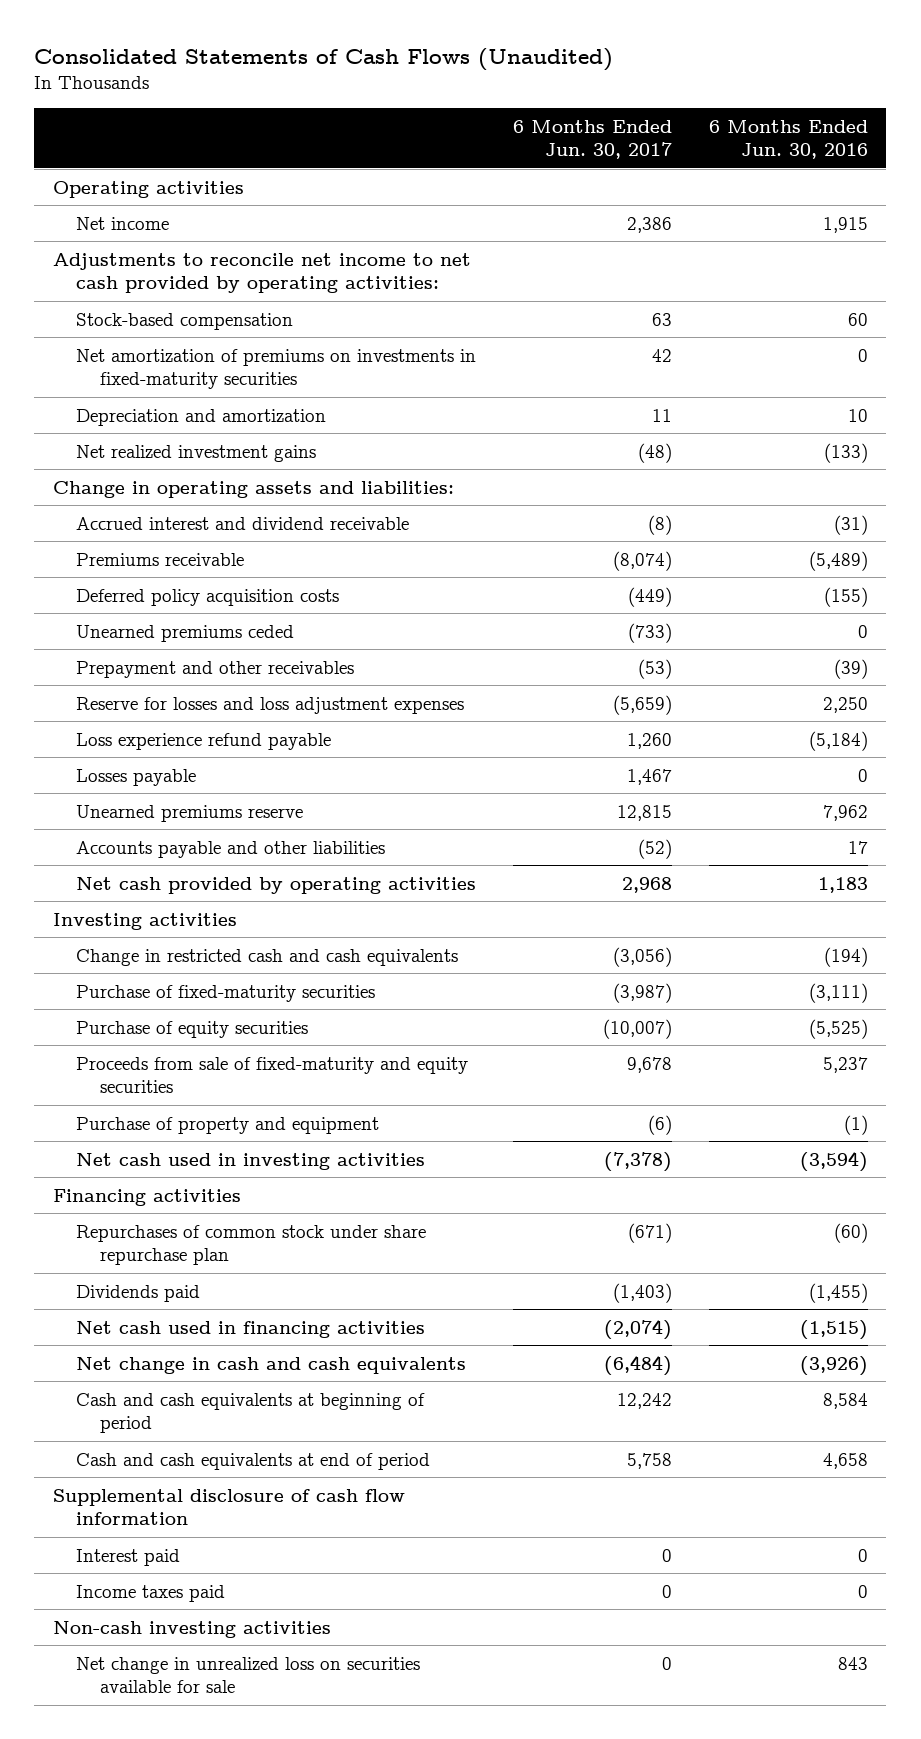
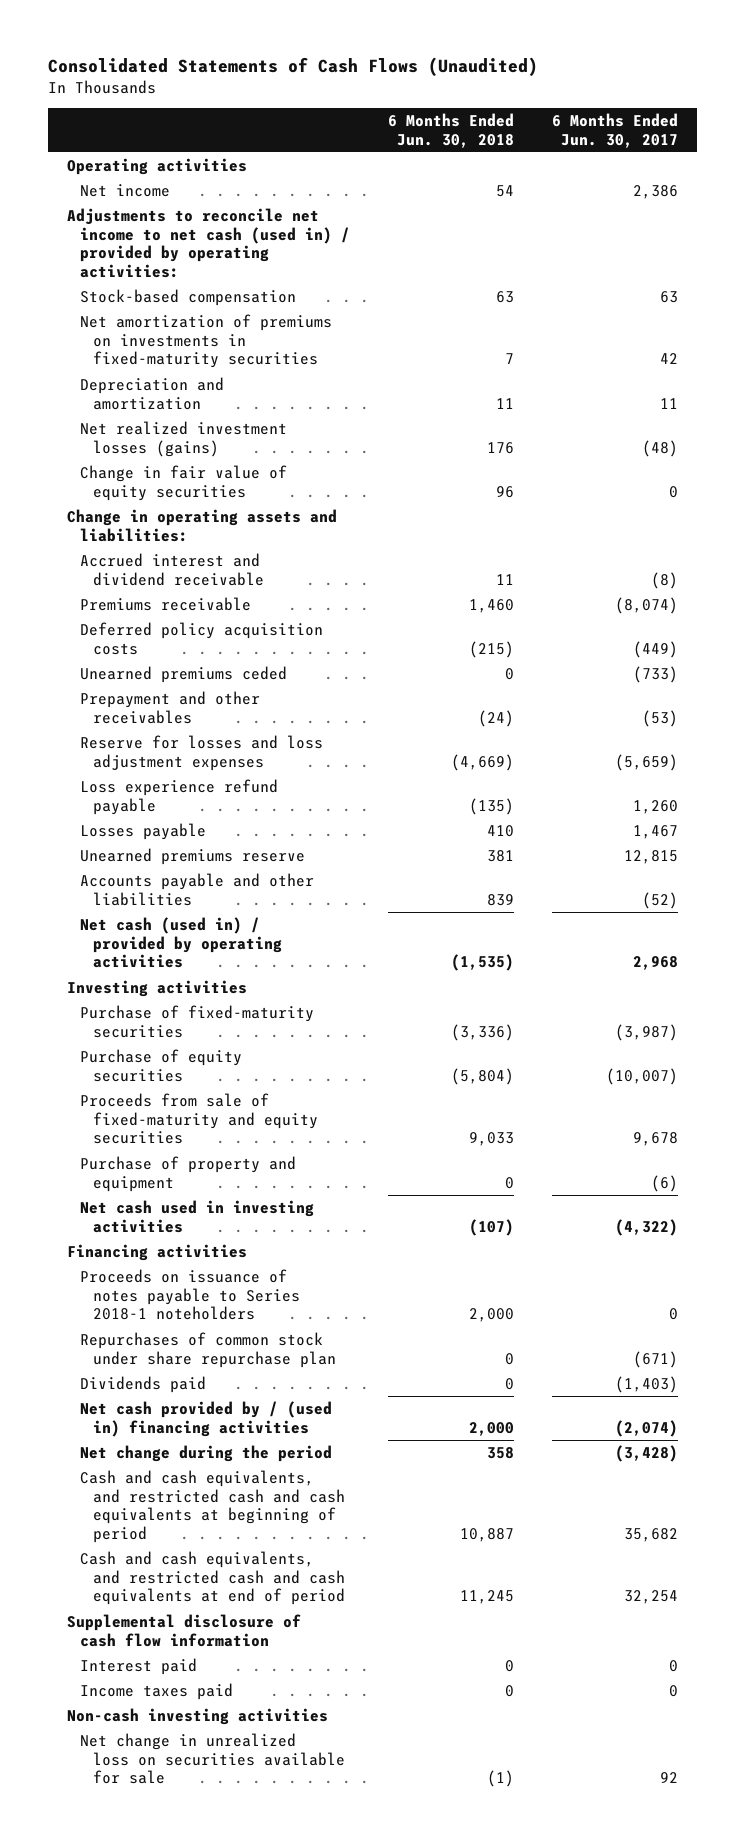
- | 6 Months Ended Jun. 30, 2017 | 6 Months Ended Jun. 30, 2016
+ | 6 Months Ended Jun. 30, 2018 | 6 Months Ended Jun. 30, 2017
- Adjustments to reconcile net income to net cash provided by operating activities:
+ Adjustments to reconcile net income to net cash (used in) / provided by operating activities:
- Net realized investment gains | (48) | (133)
+ Net realized investment losses (gains) | 176 | (48)
+ Change in fair value of equity securities | 96 | 0
- Net cash provided by operating activities | 2,968 | 1,183
+ Net cash (used in) / provided by operating activities | (1,535) | 2,968
- Change in restricted cash and cash equivalents | (3,056) | (194)
- Net cash used in investing activities | (7,378) | (3,594)
+ Net cash used in investing activities | (107) | (4,322)
+ Proceeds on issuance of notes payable to Series 2018-1 noteholders | 2,000 | 0
- Net cash used in financing activities | (2,074) | (1,515)
- Net change in cash and cash equivalents | (6,484) | (3,926)
- Cash and cash equivalents at beginning of period | 12,242 | 8,584
- Cash and cash equivalents at end of period | 5,758 | 4,658
+ Net cash provided by / (used in) financing activities | 2,000 | (2,074)
+ Net change during the period | 358 | (3,428)
+ Cash and cash equivalents, and restricted cash and cash equivalents at beginning of period | 10,887 | 35,682
+ Cash and cash equivalents, and restricted cash and cash equivalents at end of period | 11,245 | 32,254
- Net change in unrealized loss on securities available for sale | 0 | 843
+ Net change in unrealized loss on securities available for sale | (1) | 92

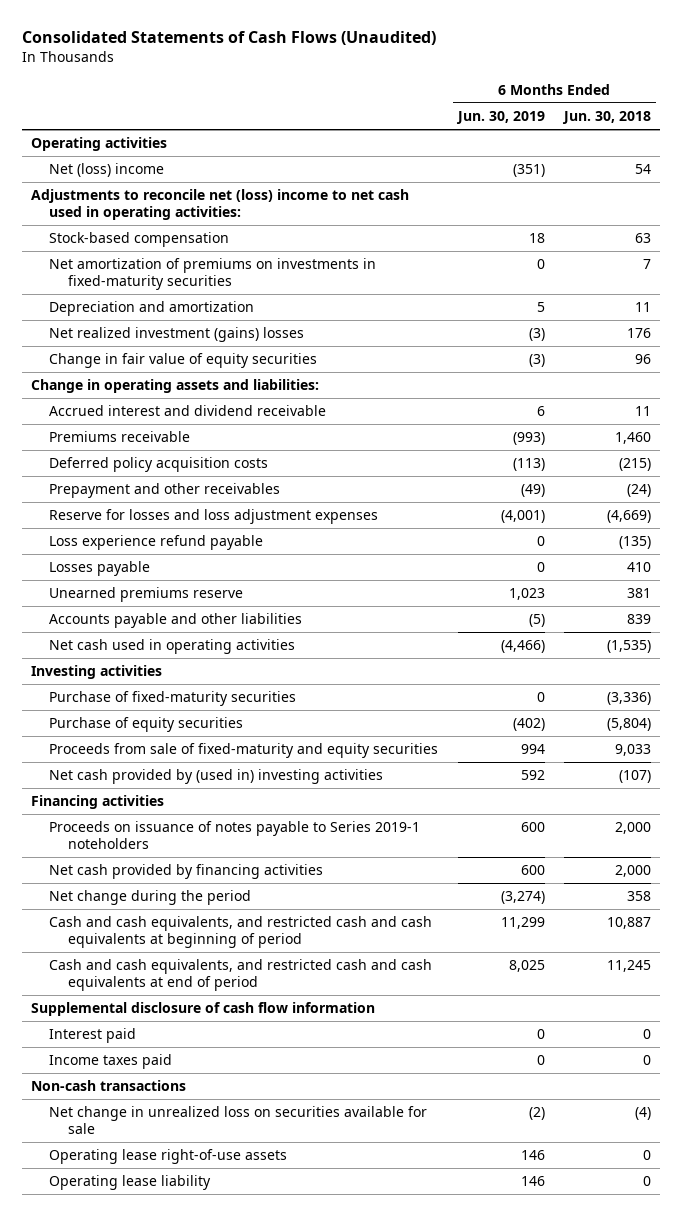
- | 6 Months Ended Jun. 30, 2018 | 6 Months Ended Jun. 30, 2017
+ | 6 Months Ended Jun. 30, 2019 | 6 Months Ended Jun. 30, 2018
- Net income | 54 | 2,386
- Adjustments to reconcile net income to net cash (used in) / provided by operating activities:
+ Net (loss) income | (351) | 54
+ Adjustments to reconcile net (loss) income to net cash used in operating activities:
- Net realized investment losses (gains) | 176 | (48)
+ Net realized investment (gains) losses | (3) | 176
- Unearned premiums ceded | 0 | (733)
- Net cash (used in) / provided by operating activities | (1,535) | 2,968
+ Net cash used in operating activities | (4,466) | (1,535)
- Purchase of property and equipment | 0 | (6)
- Net cash used in investing activities | (107) | (4,322)
+ Net cash provided by (used in) investing activities | 592 | (107)
- Proceeds on issuance of notes payable to Series 2018-1 noteholders | 2,000 | 0
- Repurchases of common stock under share repurchase plan | 0 | (671)
- Dividends paid | 0 | (1,403)
- Net cash provided by / (used in) financing activities | 2,000 | (2,074)
+ Proceeds on issuance of notes payable to Series 2019-1 noteholders | 600 | 2,000
+ Net cash provided by financing activities | 600 | 2,000
- Non-cash investing activities
- Net change in unrealized loss on securities available for sale | (1) | 92
+ Non-cash transactions
+ Net change in unrealized loss on securities available for sale | (2) | (4)
+ Operating lease right-of-use assets | 146 | 0
+ Operating lease liability | 146 | 0

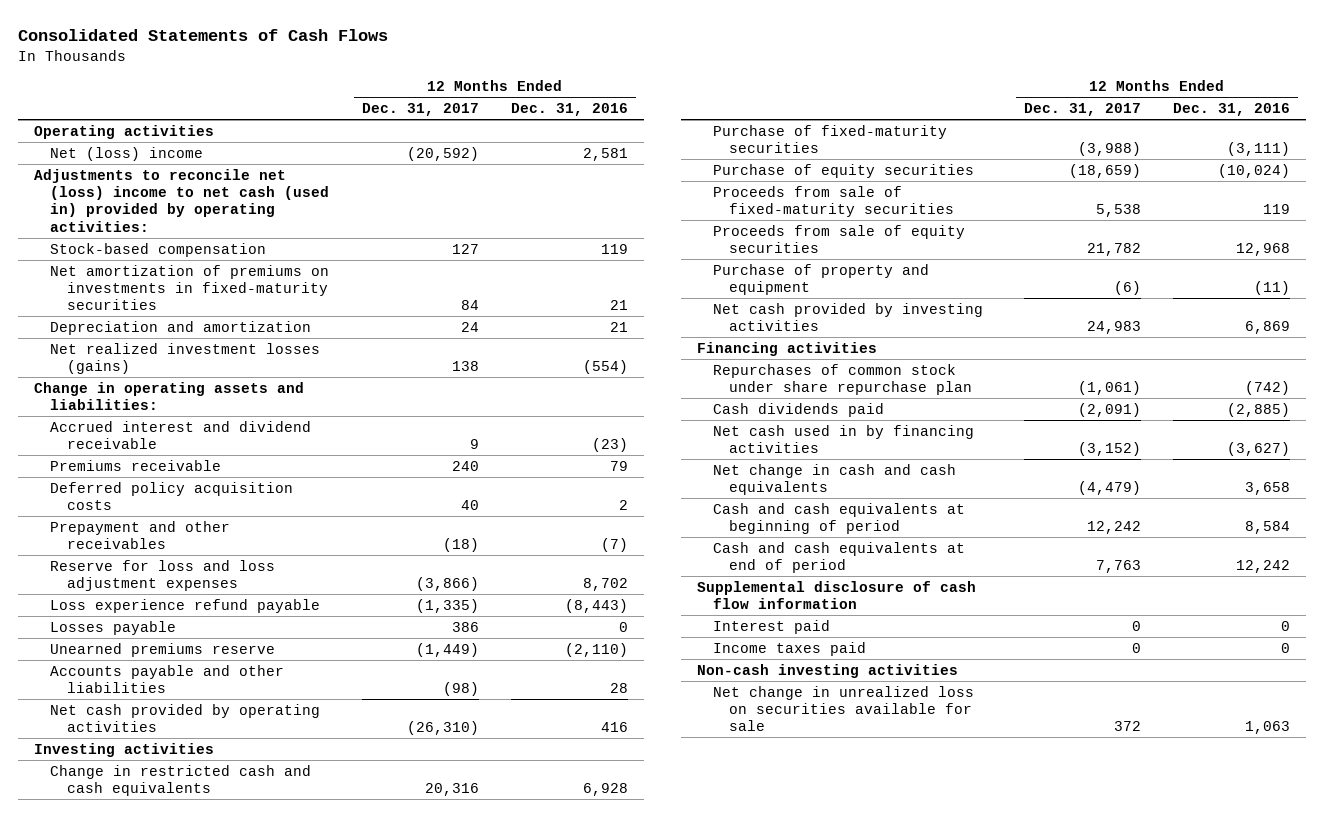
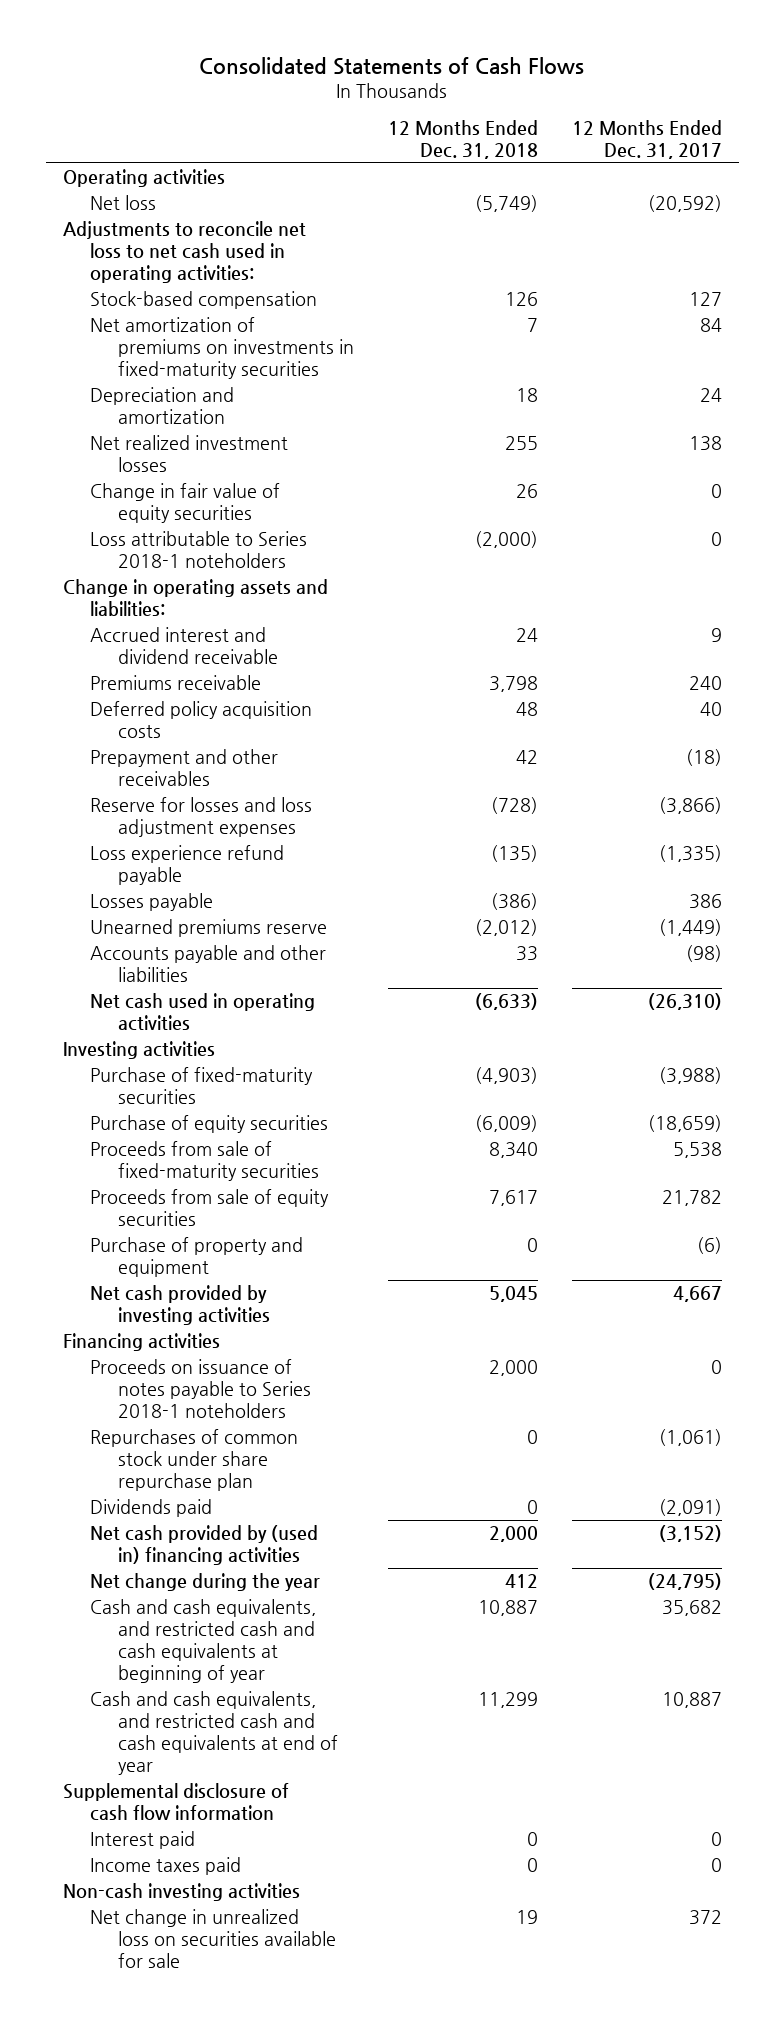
- | 12 Months Ended Dec. 31, 2017 | 12 Months Ended Dec. 31, 2016
+ | 12 Months Ended Dec. 31, 2018 | 12 Months Ended Dec. 31, 2017
- Net (loss) income | (20,592) | 2,581
- Adjustments to reconcile net (loss) income to net cash (used in) provided by operating activities:
+ Net loss | (5,749) | (20,592)
+ Adjustments to reconcile net loss to net cash used in operating activities:
- Net realized investment losses (gains) | 138 | (554)
+ Net realized investment losses | 255 | 138
+ Change in fair value of equity securities | 26 | 0
+ Loss attributable to Series 2018-1 noteholders | (2,000) | 0
- Reserve for loss and loss adjustment expenses | (3,866) | 8,702
+ Reserve for losses and loss adjustment expenses | (728) | (3,866)
- Net cash provided by operating activities | (26,310) | 416
+ Net cash used in operating activities | (6,633) | (26,310)
- Change in restricted cash and cash equivalents | 20,316 | 6,928
- Net cash provided by investing activities | 24,983 | 6,869
+ Net cash provided by investing activities | 5,045 | 4,667
+ Proceeds on issuance of notes payable to Series 2018-1 noteholders | 2,000 | 0
- Cash dividends paid | (2,091) | (2,885)
- Net cash used in by financing activities | (3,152) | (3,627)
- Net change in cash and cash equivalents | (4,479) | 3,658
- Cash and cash equivalents at beginning of period | 12,242 | 8,584
- Cash and cash equivalents at end of period | 7,763 | 12,242
+ Dividends paid | 0 | (2,091)
+ Net cash provided by (used in) financing activities | 2,000 | (3,152)
+ Net change during the year | 412 | (24,795)
+ Cash and cash equivalents, and restricted cash and cash equivalents at beginning of year | 10,887 | 35,682
+ Cash and cash equivalents, and restricted cash and cash equivalents at end of year | 11,299 | 10,887

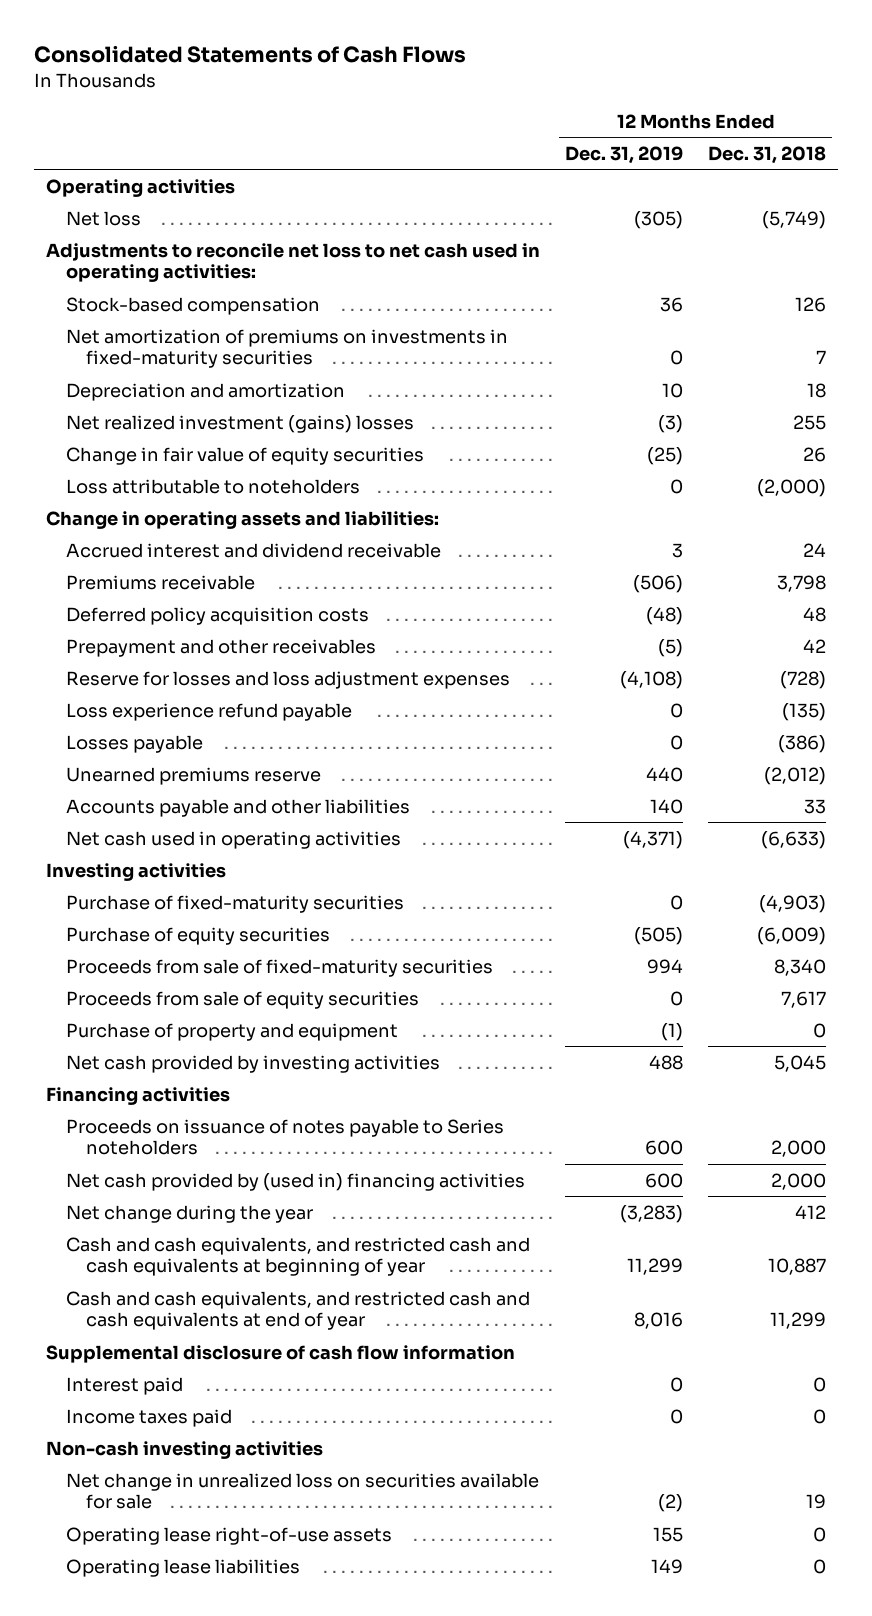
- | 12 Months Ended Dec. 31, 2018 | 12 Months Ended Dec. 31, 2017
+ | 12 Months Ended Dec. 31, 2019 | 12 Months Ended Dec. 31, 2018
- Net realized investment losses | 255 | 138
+ Net realized investment (gains) losses | (3) | 255
- Loss attributable to Series 2018-1 noteholders | (2,000) | 0
+ Loss attributable to noteholders | 0 | (2,000)
- Proceeds on issuance of notes payable to Series 2018-1 noteholders | 2,000 | 0
- Repurchases of common stock under share repurchase plan | 0 | (1,061)
- Dividends paid | 0 | (2,091)
+ Proceeds on issuance of notes payable to Series noteholders | 600 | 2,000
+ Operating lease right-of-use assets | 155 | 0
+ Operating lease liabilities | 149 | 0

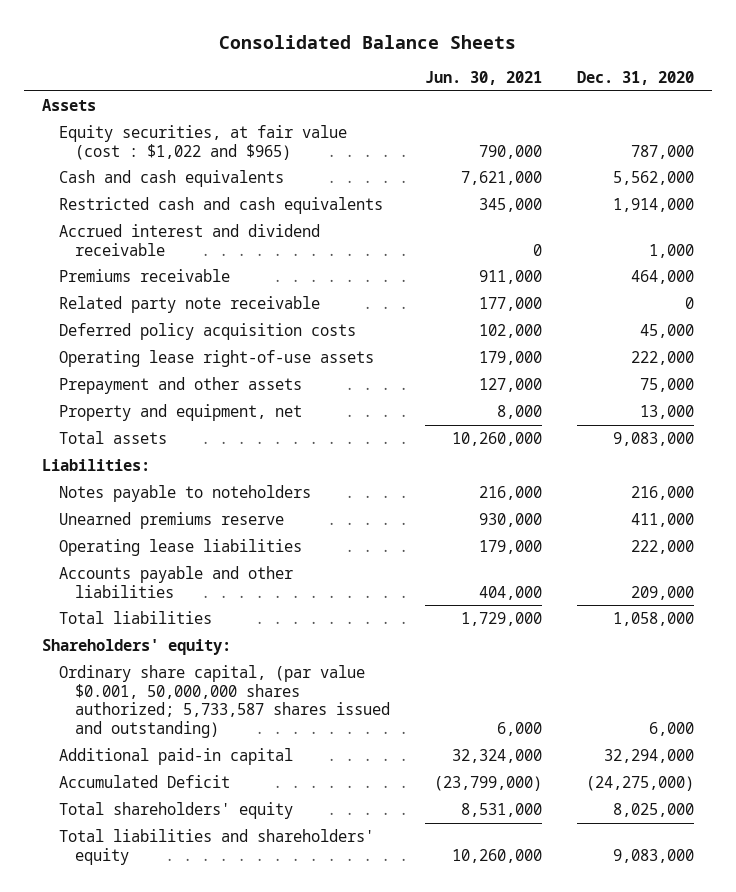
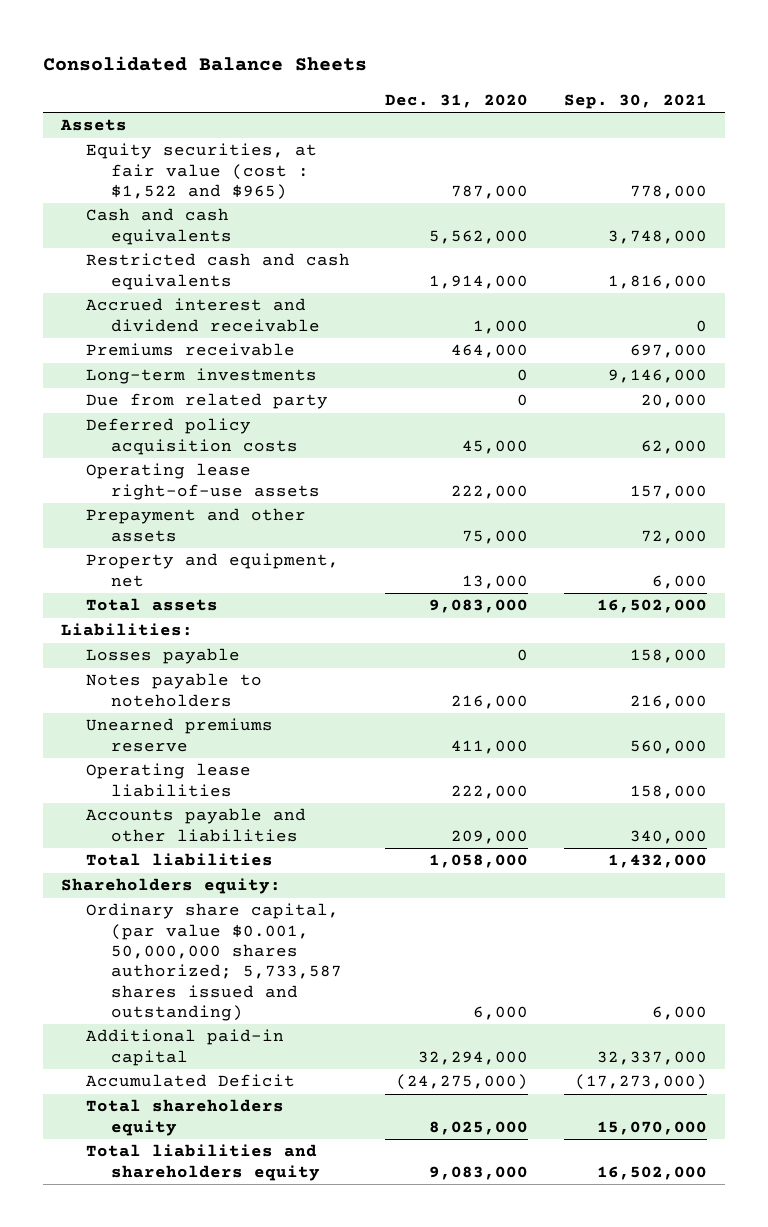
- | Jun. 30, 2021 | Dec. 31, 2020
+ | Dec. 31, 2020 | Sep. 30, 2021
- Equity securities, at fair value (cost : $1,022 and $965) | 790,000 | 787,000
+ Equity securities, at fair value (cost : $1,522 and $965) | 787,000 | 778,000
- Related party note receivable | 177,000 | 0
+ Long-term investments | 0 | 9,146,000
+ Due from related party | 0 | 20,000
+ Losses payable | 0 | 158,000
- Shareholders' equity:
+ Shareholders equity:
- Total shareholders' equity | 8,531,000 | 8,025,000
- Total liabilities and shareholders' equity | 10,260,000 | 9,083,000
+ Total shareholders equity | 8,025,000 | 15,070,000
+ Total liabilities and shareholders equity | 9,083,000 | 16,502,000

